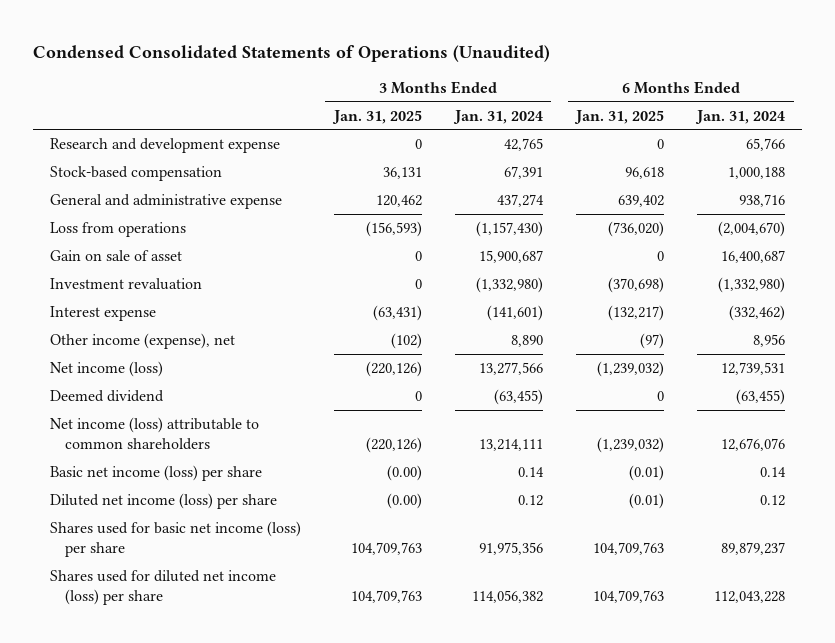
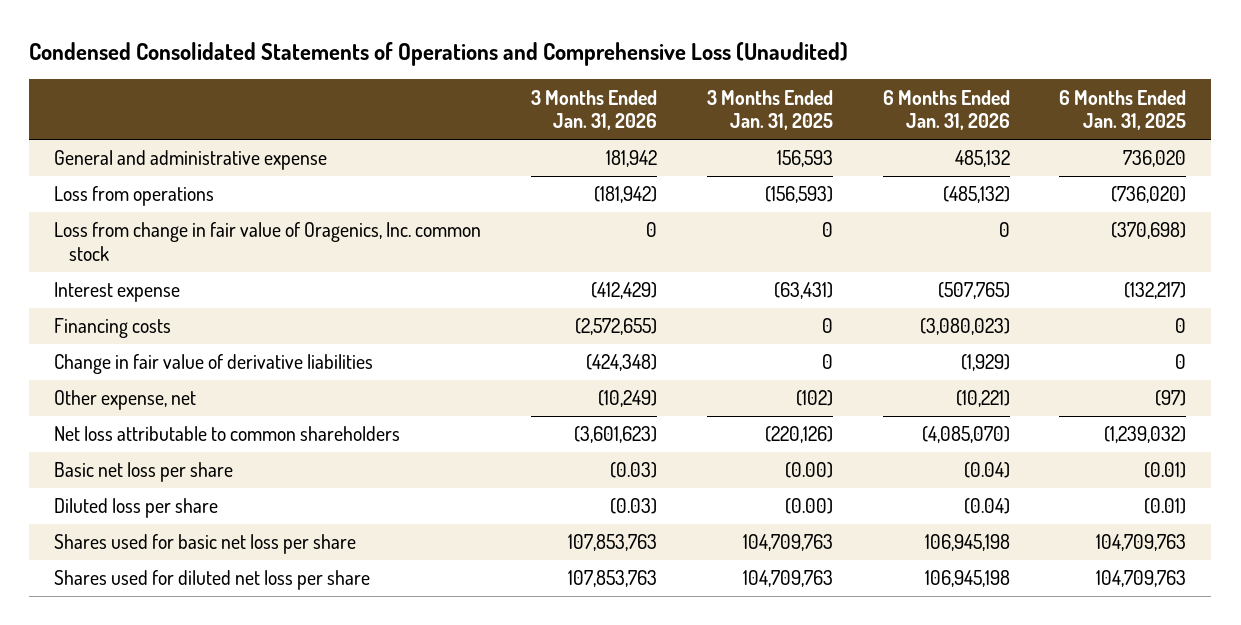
- Condensed Consolidated Statements of Operations (Unaudited)
+ Condensed Consolidated Statements of Operations and Comprehensive Loss (Unaudited)
- | 3 Months Ended Jan. 31, 2025 | 3 Months Ended Jan. 31, 2024 | 6 Months Ended Jan. 31, 2025 | 6 Months Ended Jan. 31, 2024
+ | 3 Months Ended Jan. 31, 2026 | 3 Months Ended Jan. 31, 2025 | 6 Months Ended Jan. 31, 2026 | 6 Months Ended Jan. 31, 2025
- Research and development expense | 0 | 42,765 | 0 | 65,766
- Stock-based compensation | 36,131 | 67,391 | 96,618 | 1,000,188
- General and administrative expense | 120,462 | 437,274 | 639,402 | 938,716
+ General and administrative expense | 181,942 | 156,593 | 485,132 | 736,020
- Gain on sale of asset | 0 | 15,900,687 | 0 | 16,400,687
- Investment revaluation | 0 | (1,332,980) | (370,698) | (1,332,980)
+ Loss from change in fair value of Oragenics, Inc. common stock | 0 | 0 | 0 | (370,698)
- Other income (expense), net | (102) | 8,890 | (97) | 8,956
- Net income (loss) | (220,126) | 13,277,566 | (1,239,032) | 12,739,531
- Deemed dividend | 0 | (63,455) | 0 | (63,455)
- Net income (loss) attributable to common shareholders | (220,126) | 13,214,111 | (1,239,032) | 12,676,076
- Basic net income (loss) per share | (0.00) | 0.14 | (0.01) | 0.14
- Diluted net income (loss) per share | (0.00) | 0.12 | (0.01) | 0.12
- Shares used for basic net income (loss) per share | 104,709,763 | 91,975,356 | 104,709,763 | 89,879,237
- Shares used for diluted net income (loss) per share | 104,709,763 | 114,056,382 | 104,709,763 | 112,043,228
+ Financing costs | (2,572,655) | 0 | (3,080,023) | 0
+ Change in fair value of derivative liabilities | (424,348) | 0 | (1,929) | 0
+ Other expense, net | (10,249) | (102) | (10,221) | (97)
+ Net loss attributable to common shareholders | (3,601,623) | (220,126) | (4,085,070) | (1,239,032)
+ Basic net loss per share | (0.03) | (0.00) | (0.04) | (0.01)
+ Diluted loss per share | (0.03) | (0.00) | (0.04) | (0.01)
+ Shares used for basic net loss per share | 107,853,763 | 104,709,763 | 106,945,198 | 104,709,763
+ Shares used for diluted net loss per share | 107,853,763 | 104,709,763 | 106,945,198 | 104,709,763

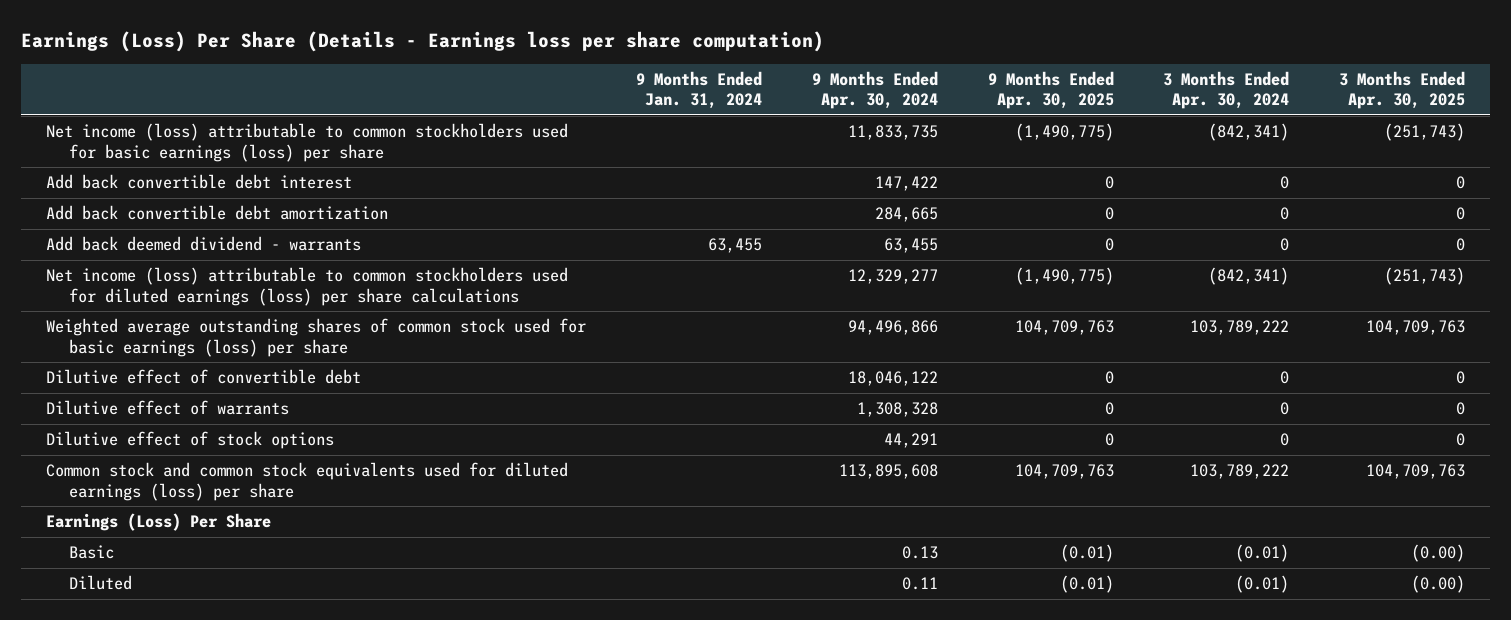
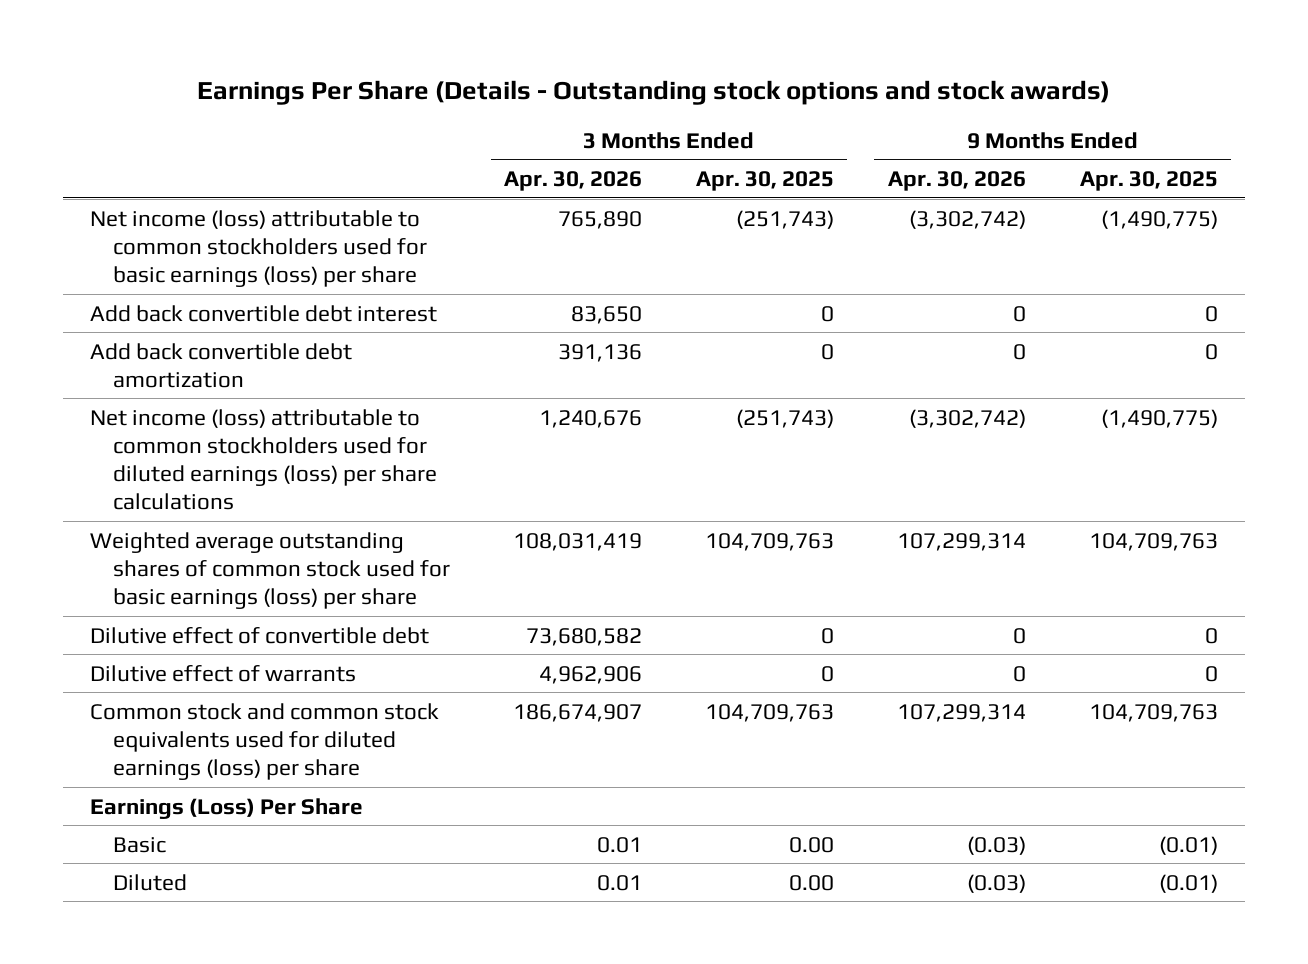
- Earnings (Loss) Per Share (Details - Earnings loss per share computation)
+ Earnings Per Share (Details - Outstanding stock options and stock awards)
- | 9 Months Ended Jan. 31, 2024 | 9 Months Ended Apr. 30, 2024 | 9 Months Ended Apr. 30, 2025 | 3 Months Ended Apr. 30, 2024 | 3 Months Ended Apr. 30, 2025
+ | 3 Months Ended Apr. 30, 2026 | 3 Months Ended Apr. 30, 2025 | 9 Months Ended Apr. 30, 2026 | 9 Months Ended Apr. 30, 2025
- Add back deemed dividend - warrants | 63,455 | 63,455 | 0 | 0 | 0
- Dilutive effect of stock options | | 44,291 | 0 | 0 | 0
- Basic | | 0.13 | (0.01) | (0.01) | (0.00)
- Diluted | | 0.11 | (0.01) | (0.01) | (0.00)
+ Basic | 0.01 | 0.00 | (0.03) | (0.01)
+ Diluted | 0.01 | 0.00 | (0.03) | (0.01)

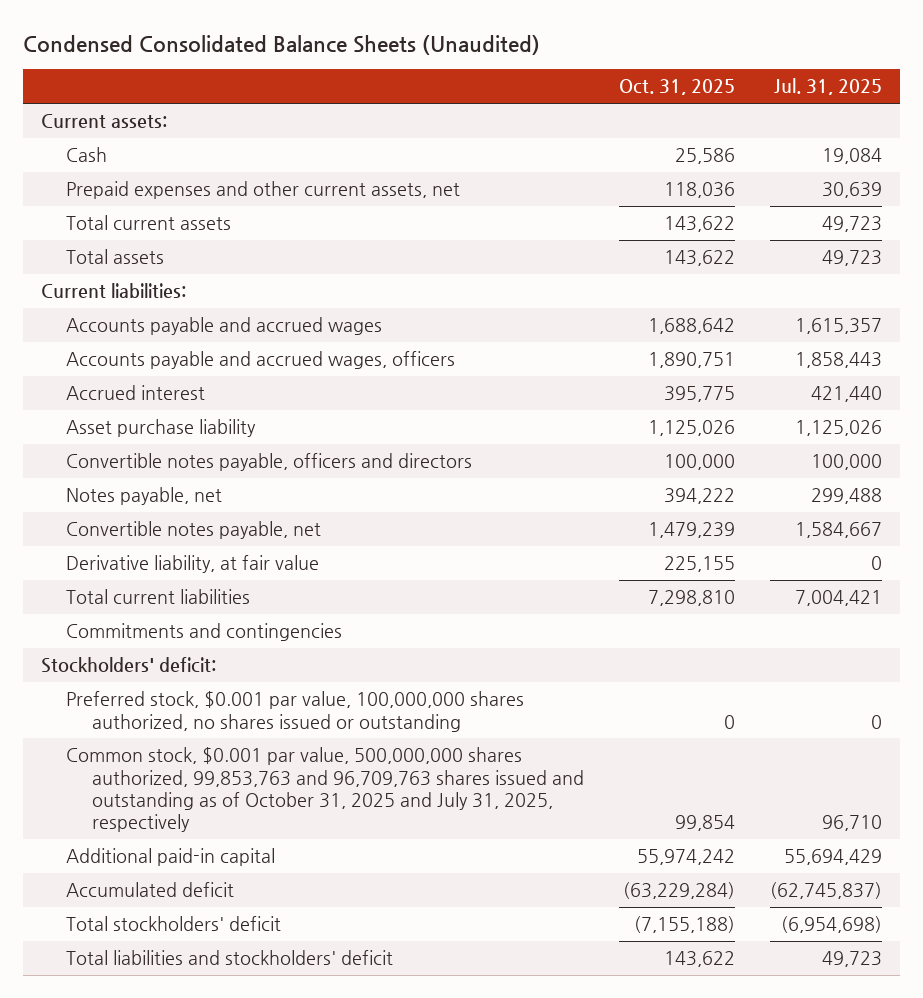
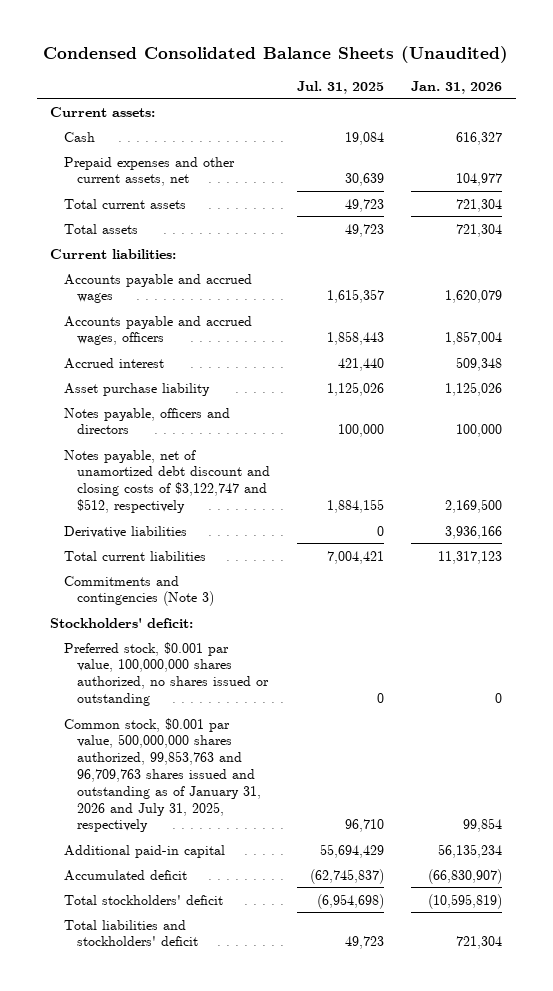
- | Oct. 31, 2025 | Jul. 31, 2025
+ | Jul. 31, 2025 | Jan. 31, 2026
- Convertible notes payable, officers and directors | 100,000 | 100,000
- Notes payable, net | 394,222 | 299,488
- Convertible notes payable, net | 1,479,239 | 1,584,667
- Derivative liability, at fair value | 225,155 | 0
+ Notes payable, officers and directors | 100,000 | 100,000
+ Notes payable, net of unamortized debt discount and closing costs of $3,122,747 and $512, respectively | 1,884,155 | 2,169,500
+ Derivative liabilities | 0 | 3,936,166
- Commitments and contingencies
+ Commitments and contingencies (Note 3)
- Common stock, $0.001 par value, 500,000,000 shares authorized, 99,853,763 and 96,709,763 shares issued and outstanding as of October 31, 2025 and July 31, 2025, respectively | 99,854 | 96,710
+ Common stock, $0.001 par value, 500,000,000 shares authorized, 99,853,763 and 96,709,763 shares issued and outstanding as of January 31, 2026 and July 31, 2025, respectively | 96,710 | 99,854

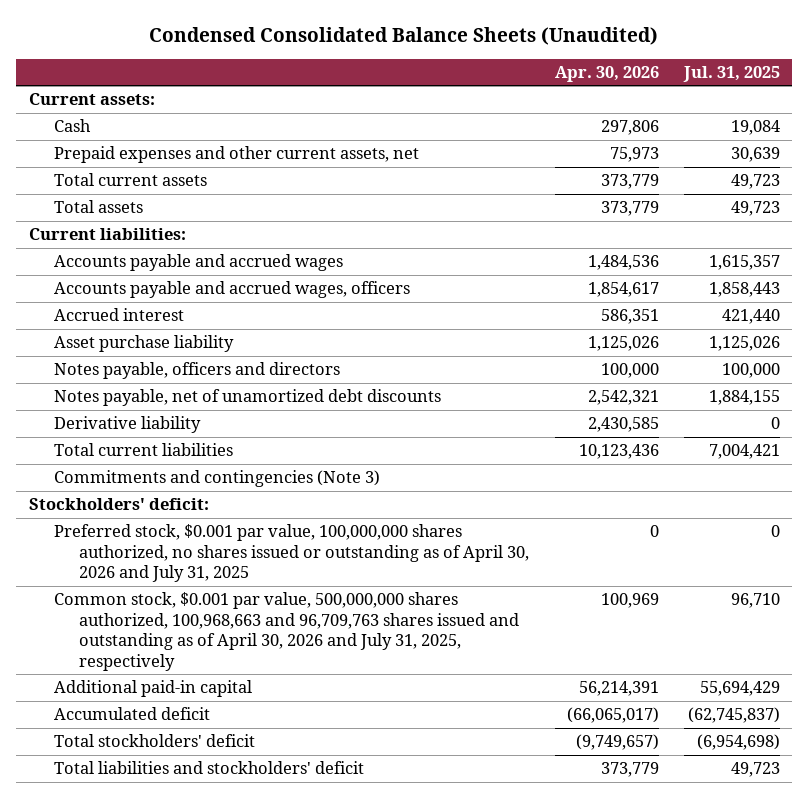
- | Jul. 31, 2025 | Jan. 31, 2026
+ | Apr. 30, 2026 | Jul. 31, 2025
- Notes payable, net of unamortized debt discount and closing costs of $3,122,747 and $512, respectively | 1,884,155 | 2,169,500
- Derivative liabilities | 0 | 3,936,166
+ Notes payable, net of unamortized debt discounts | 2,542,321 | 1,884,155
+ Derivative liability | 2,430,585 | 0
- Preferred stock, $0.001 par value, 100,000,000 shares authorized, no shares issued or outstanding | 0 | 0
- Common stock, $0.001 par value, 500,000,000 shares authorized, 99,853,763 and 96,709,763 shares issued and outstanding as of January 31, 2026 and July 31, 2025, respectively | 96,710 | 99,854
+ Preferred stock, $0.001 par value, 100,000,000 shares authorized, no shares issued or outstanding as of April 30, 2026 and July 31, 2025 | 0 | 0
+ Common stock, $0.001 par value, 500,000,000 shares authorized, 100,968,663 and 96,709,763 shares issued and outstanding as of April 30, 2026 and July 31, 2025, respectively | 100,969 | 96,710

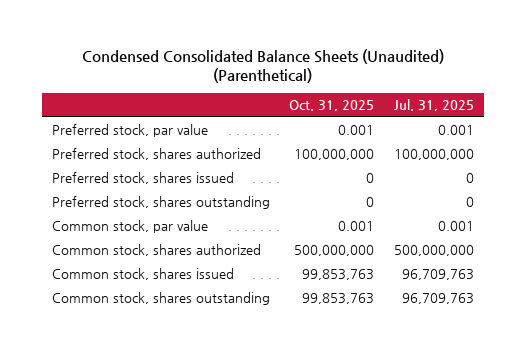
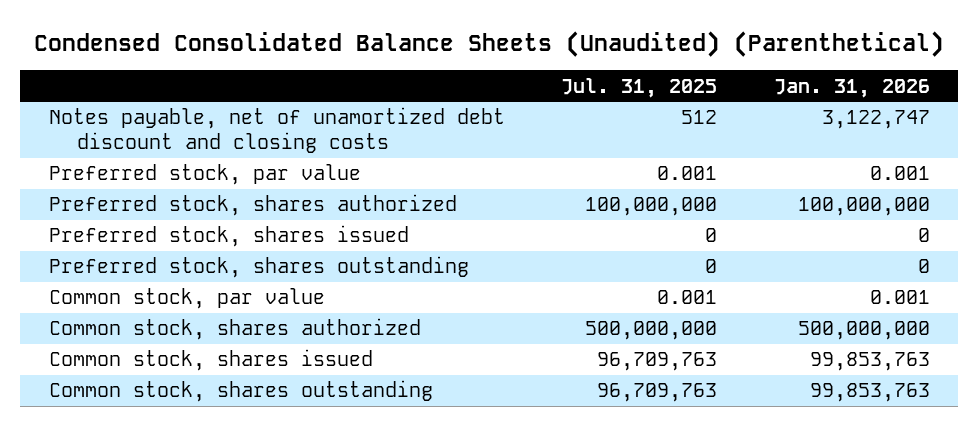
- | Oct. 31, 2025 | Jul. 31, 2025
+ | Jul. 31, 2025 | Jan. 31, 2026
+ Notes payable, net of unamortized debt discount and closing costs | 512 | 3,122,747

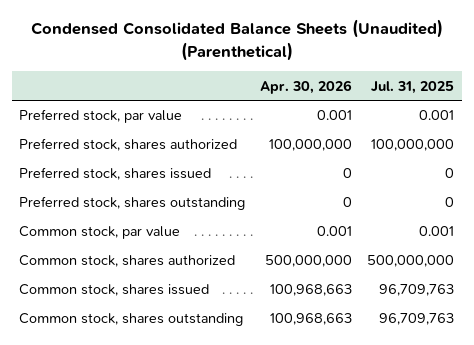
- | Jul. 31, 2025 | Jan. 31, 2026
+ | Apr. 30, 2026 | Jul. 31, 2025
- Notes payable, net of unamortized debt discount and closing costs | 512 | 3,122,747

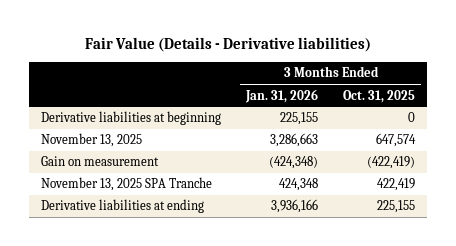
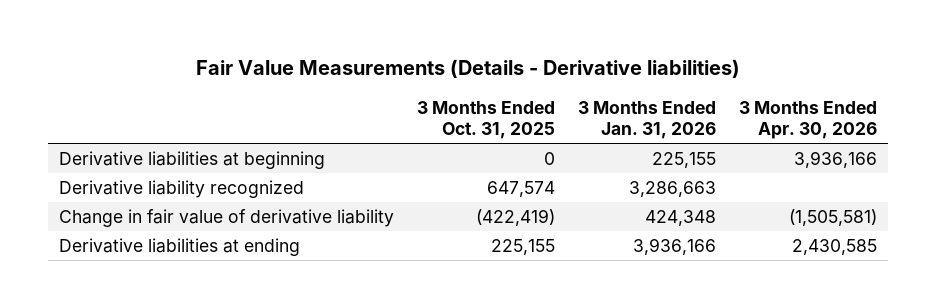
- Fair Value (Details - Derivative liabilities)
+ Fair Value Measurements (Details - Derivative liabilities)
- | 3 Months Ended Jan. 31, 2026 | 3 Months Ended Oct. 31, 2025
+ | 3 Months Ended Oct. 31, 2025 | 3 Months Ended Jan. 31, 2026 | 3 Months Ended Apr. 30, 2026
- November 13, 2025 | 3,286,663 | 647,574
- Gain on measurement | (424,348) | (422,419)
- November 13, 2025 SPA Tranche | 424,348 | 422,419
+ Derivative liability recognized | 647,574 | 3,286,663 |
+ Change in fair value of derivative liability | (422,419) | 424,348 | (1,505,581)

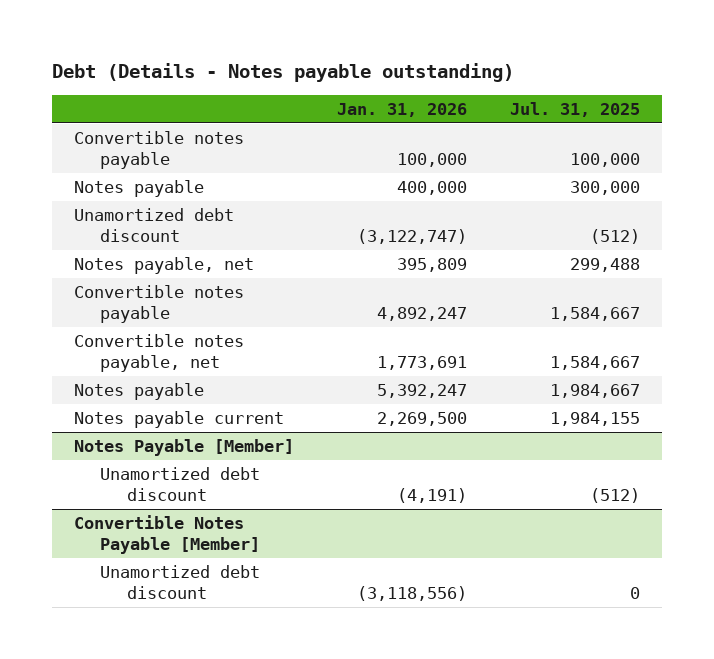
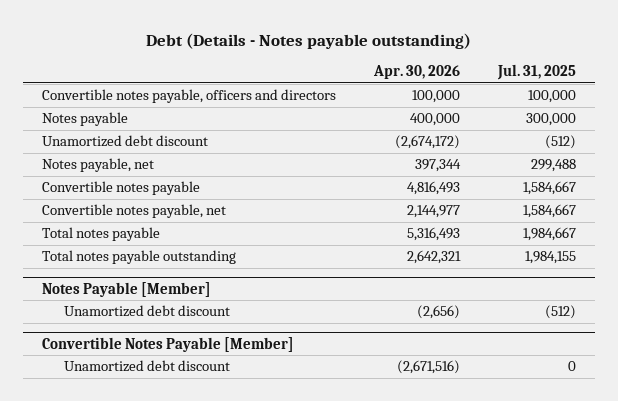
- | Jan. 31, 2026 | Jul. 31, 2025
+ | Apr. 30, 2026 | Jul. 31, 2025
- Convertible notes payable | 100,000 | 100,000
+ Convertible notes payable, officers and directors | 100,000 | 100,000
- Notes payable | 5,392,247 | 1,984,667
- Notes payable current | 2,269,500 | 1,984,155
+ Total notes payable | 5,316,493 | 1,984,667
+ Total notes payable outstanding | 2,642,321 | 1,984,155

